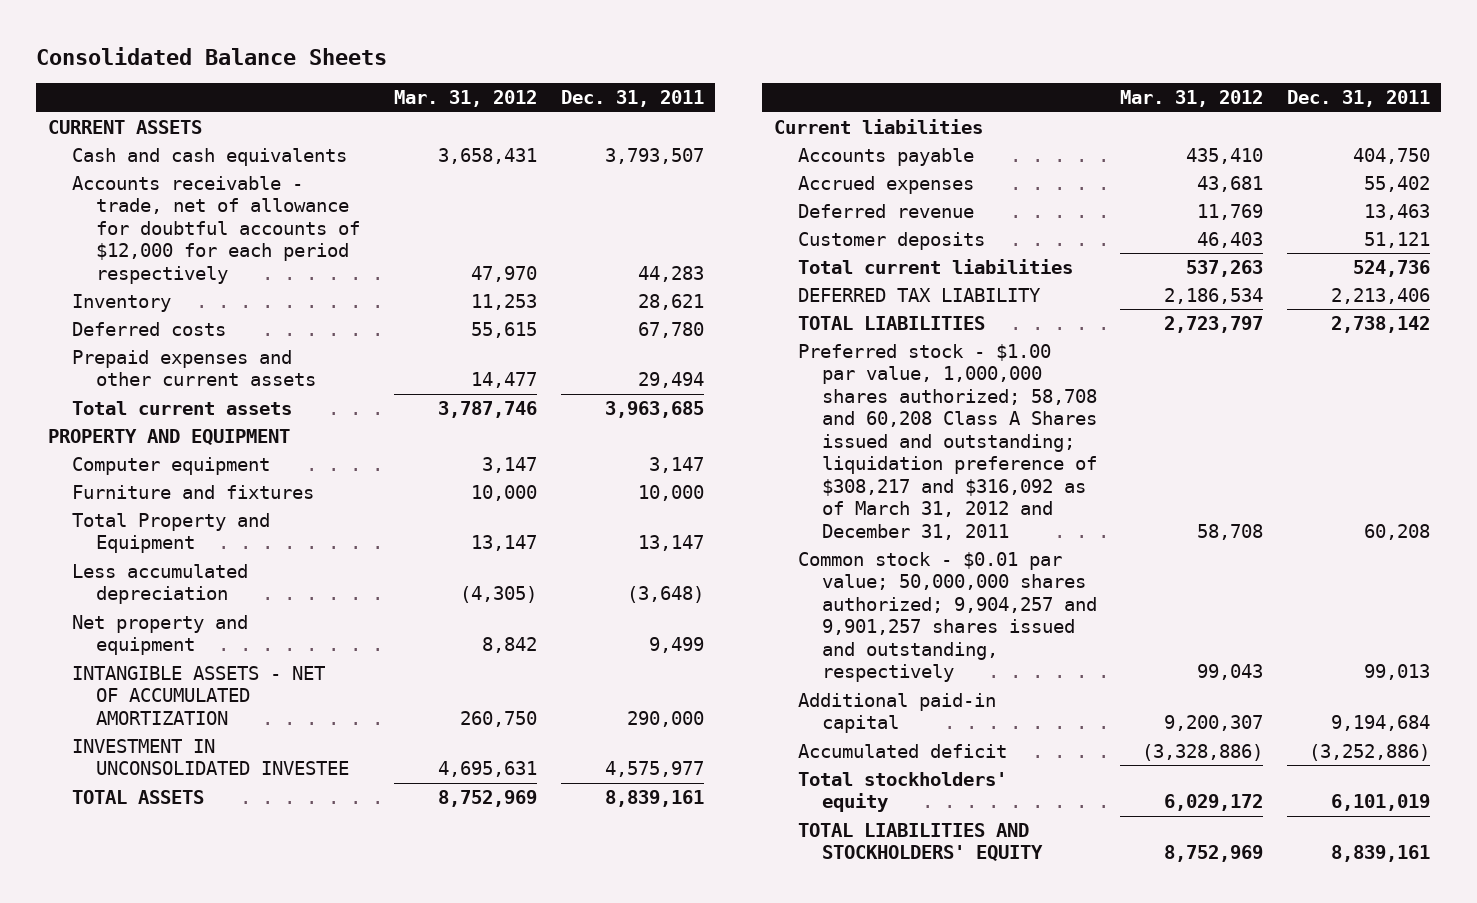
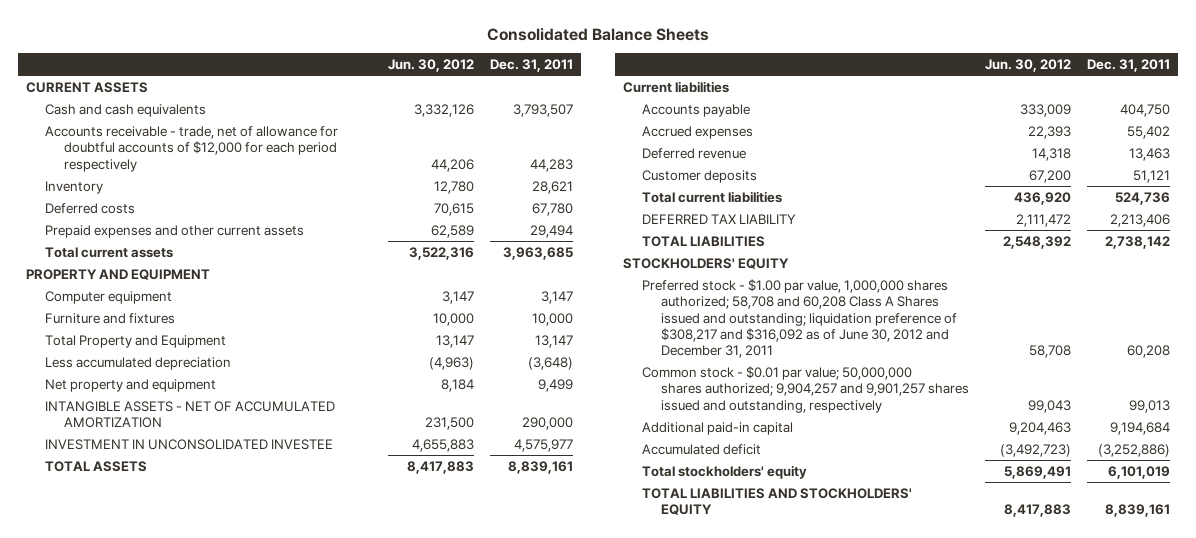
- | Mar. 31, 2012 | Dec. 31, 2011
+ | Jun. 30, 2012 | Dec. 31, 2011
- Preferred stock - $1.00 par value, 1,000,000 shares authorized; 58,708 and 60,208 Class A Shares issued and outstanding; liquidation preference of $308,217 and $316,092 as of March 31, 2012 and December 31, 2011 | 58,708 | 60,208
+ STOCKHOLDERS' EQUITY
+ Preferred stock - $1.00 par value, 1,000,000 shares authorized; 58,708 and 60,208 Class A Shares issued and outstanding; liquidation preference of $308,217 and $316,092 as of June 30, 2012 and December 31, 2011 | 58,708 | 60,208

